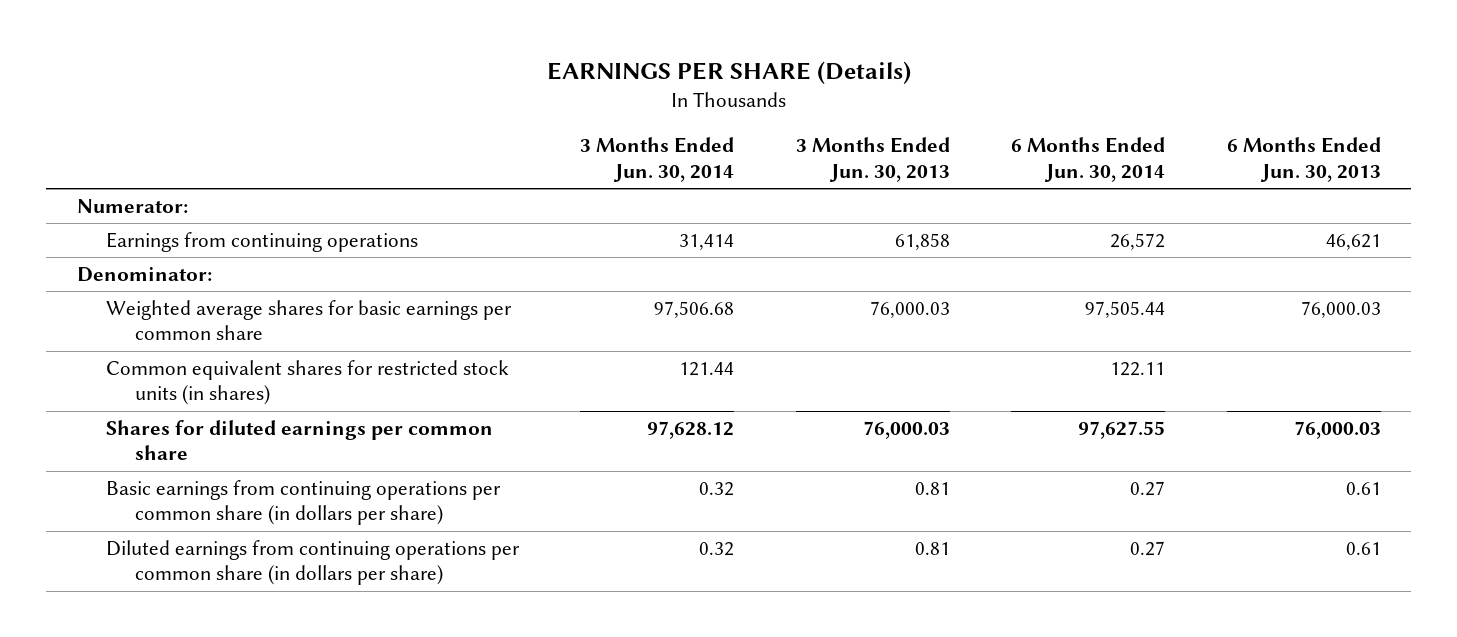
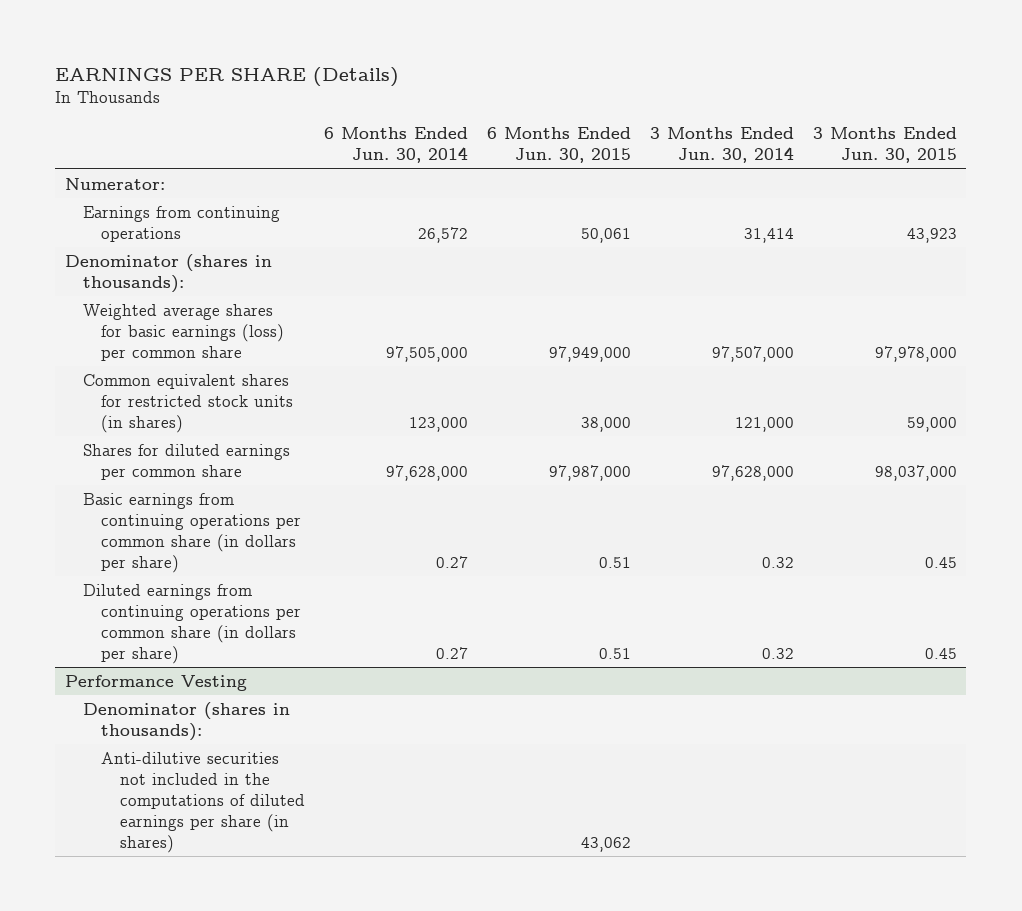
- | 3 Months Ended Jun. 30, 2014 | 3 Months Ended Jun. 30, 2013 | 6 Months Ended Jun. 30, 2014 | 6 Months Ended Jun. 30, 2013
+ | 6 Months Ended Jun. 30, 2014 | 6 Months Ended Jun. 30, 2015 | 3 Months Ended Jun. 30, 2014 | 3 Months Ended Jun. 30, 2015
- Denominator:
- Weighted average shares for basic earnings per common share | 97,506.68 | 76,000.03 | 97,505.44 | 76,000.03
- Common equivalent shares for restricted stock units (in shares) | 121.44 | | 122.11 |
- Shares for diluted earnings per common share | 97,628.12 | 76,000.03 | 97,627.55 | 76,000.03
+ Denominator (shares in thousands):
+ Weighted average shares for basic earnings (loss) per common share | 97,505,000 | 97,949,000 | 97,507,000 | 97,978,000
+ Common equivalent shares for restricted stock units (in shares) | 123,000 | 38,000 | 121,000 | 59,000
+ Shares for diluted earnings per common share | 97,628,000 | 97,987,000 | 97,628,000 | 98,037,000
+ Performance Vesting
+ Denominator (shares in thousands):
+ Anti-dilutive securities not included in the computations of diluted earnings per share (in shares) | | 43,062 | |

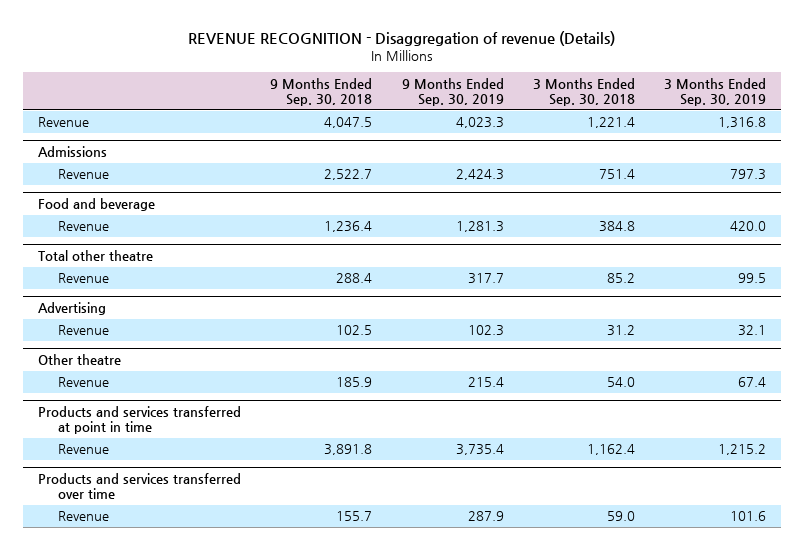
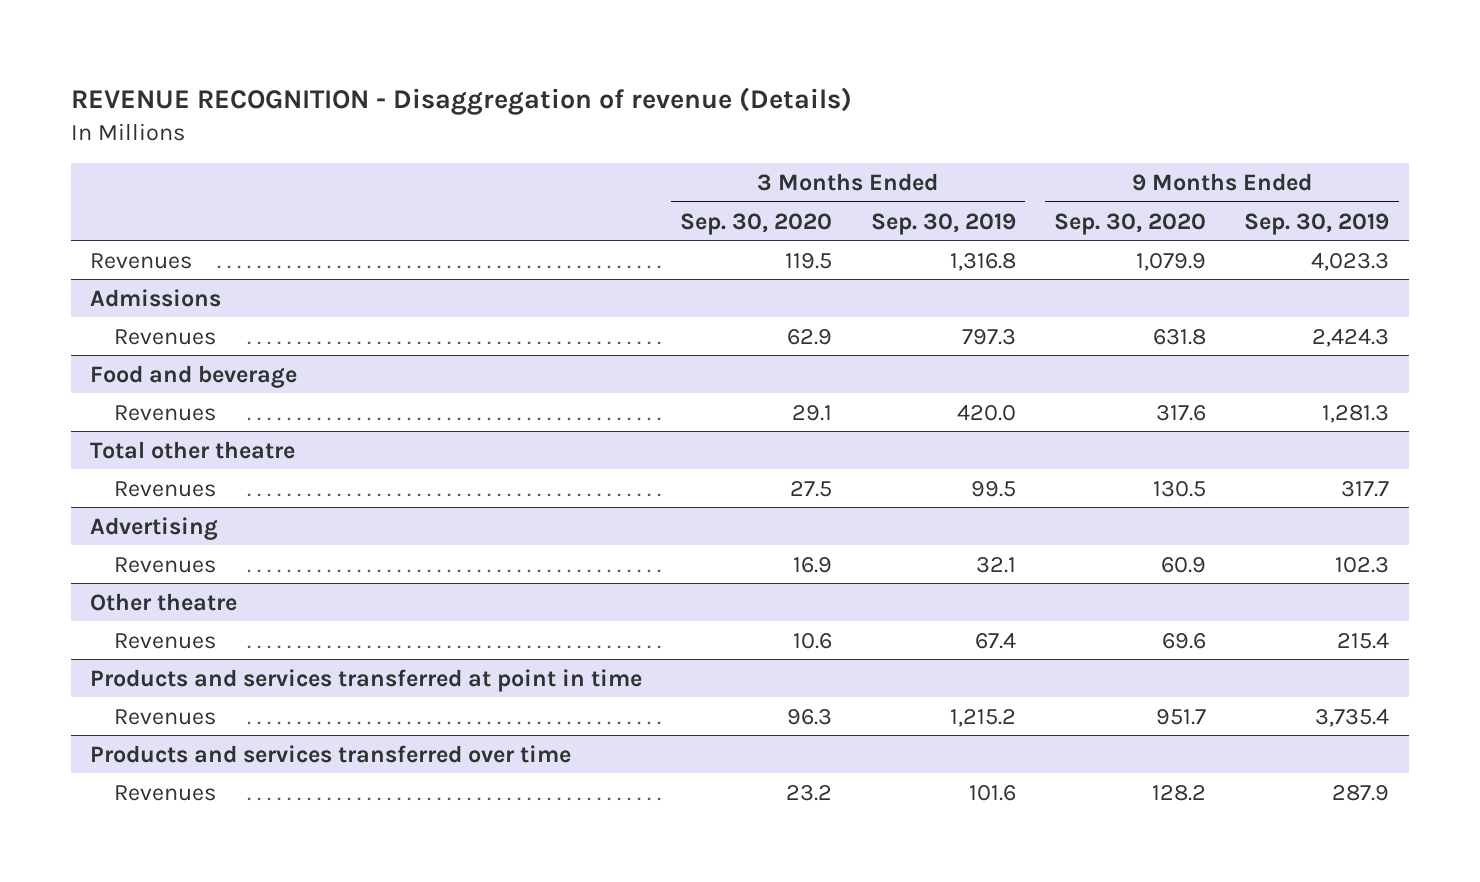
- | 9 Months Ended Sep. 30, 2018 | 9 Months Ended Sep. 30, 2019 | 3 Months Ended Sep. 30, 2018 | 3 Months Ended Sep. 30, 2019
+ | 3 Months Ended Sep. 30, 2020 | 3 Months Ended Sep. 30, 2019 | 9 Months Ended Sep. 30, 2020 | 9 Months Ended Sep. 30, 2019
- Revenue | 4,047.5 | 4,023.3 | 1,221.4 | 1,316.8
+ Revenues | 119.5 | 1,316.8 | 1,079.9 | 4,023.3
@ Admissions
- Revenue | 2,522.7 | 2,424.3 | 751.4 | 797.3
+ Revenues | 62.9 | 797.3 | 631.8 | 2,424.3
@ Food and beverage
- Revenue | 1,236.4 | 1,281.3 | 384.8 | 420.0
+ Revenues | 29.1 | 420.0 | 317.6 | 1,281.3
@ Total other theatre
- Revenue | 288.4 | 317.7 | 85.2 | 99.5
+ Revenues | 27.5 | 99.5 | 130.5 | 317.7
@ Advertising
- Revenue | 102.5 | 102.3 | 31.2 | 32.1
+ Revenues | 16.9 | 32.1 | 60.9 | 102.3
@ Other theatre
- Revenue | 185.9 | 215.4 | 54.0 | 67.4
+ Revenues | 10.6 | 67.4 | 69.6 | 215.4
@ Products and services transferred at point in time
- Revenue | 3,891.8 | 3,735.4 | 1,162.4 | 1,215.2
+ Revenues | 96.3 | 1,215.2 | 951.7 | 3,735.4
@ Products and services transferred over time
- Revenue | 155.7 | 287.9 | 59.0 | 101.6
+ Revenues | 23.2 | 101.6 | 128.2 | 287.9

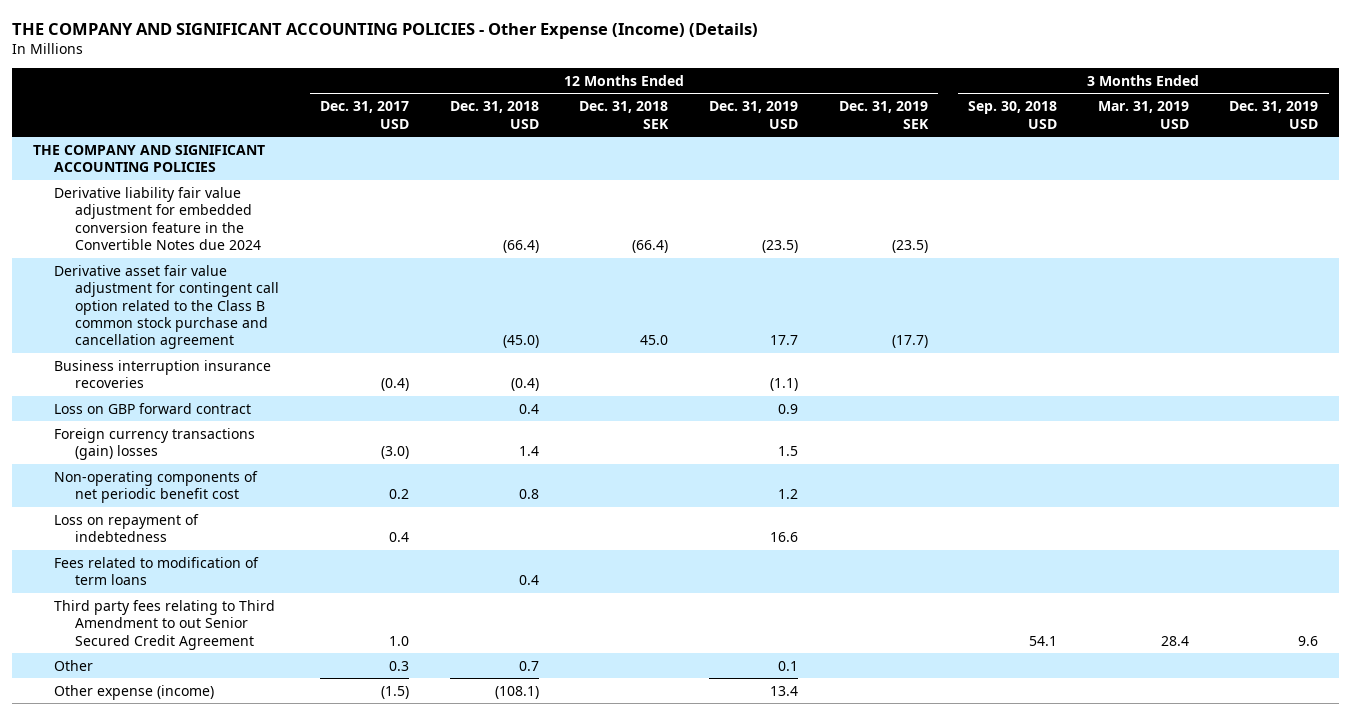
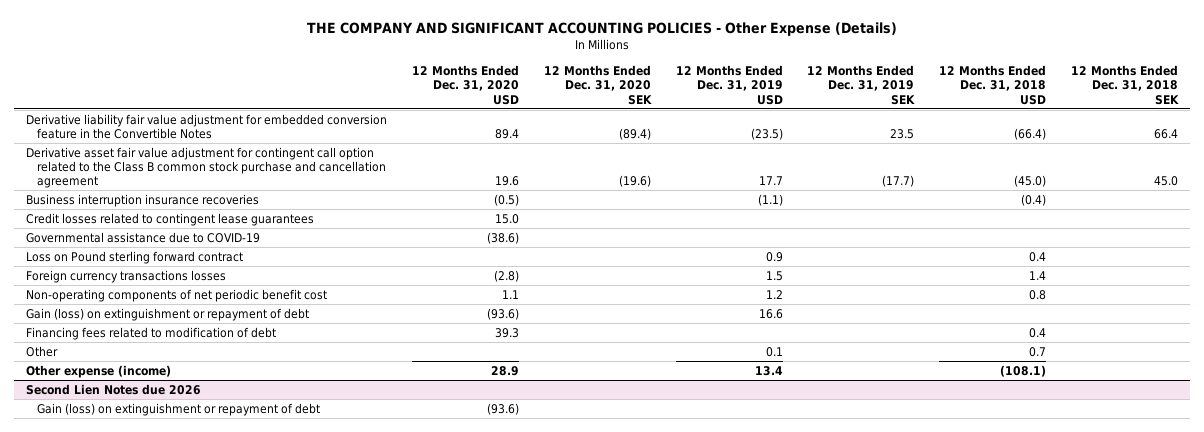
- THE COMPANY AND SIGNIFICANT ACCOUNTING POLICIES - Other Expense (Income) (Details)
+ THE COMPANY AND SIGNIFICANT ACCOUNTING POLICIES - Other Expense (Details)
- | 12 Months Ended Dec. 31, 2017 USD | 12 Months Ended Dec. 31, 2018 USD | 12 Months Ended Dec. 31, 2018 SEK | 12 Months Ended Dec. 31, 2019 USD | 12 Months Ended Dec. 31, 2019 SEK | 3 Months Ended Sep. 30, 2018 USD | 3 Months Ended Mar. 31, 2019 USD | 3 Months Ended Dec. 31, 2019 USD
+ | 12 Months Ended Dec. 31, 2020 USD | 12 Months Ended Dec. 31, 2020 SEK | 12 Months Ended Dec. 31, 2019 USD | 12 Months Ended Dec. 31, 2019 SEK | 12 Months Ended Dec. 31, 2018 USD | 12 Months Ended Dec. 31, 2018 SEK
- THE COMPANY AND SIGNIFICANT ACCOUNTING POLICIES
- Derivative liability fair value adjustment for embedded conversion feature in the Convertible Notes due 2024 | | (66.4) | (66.4) | (23.5) | (23.5) | | |
+ Derivative liability fair value adjustment for embedded conversion feature in the Convertible Notes | 89.4 | (89.4) | (23.5) | 23.5 | (66.4) | 66.4
- Loss on GBP forward contract | | 0.4 | | 0.9 | | | |
- Foreign currency transactions (gain) losses | (3.0) | 1.4 | | 1.5 | | | |
+ Credit losses related to contingent lease guarantees | 15.0 | | | | |
+ Governmental assistance due to COVID-19 | (38.6) | | | | |
+ Loss on Pound sterling forward contract | | | 0.9 | | 0.4 |
+ Foreign currency transactions losses | (2.8) | | 1.5 | | 1.4 |
- Loss on repayment of indebtedness | 0.4 | | | 16.6 | | | |
- Fees related to modification of term loans | | 0.4 | | | | | |
- Third party fees relating to Third Amendment to out Senior Secured Credit Agreement | 1.0 | | | | | 54.1 | 28.4 | 9.6
+ Gain (loss) on extinguishment or repayment of debt | (93.6) | | 16.6 | | |
+ Financing fees related to modification of debt | 39.3 | | | | 0.4 |
+ Second Lien Notes due 2026
+ Gain (loss) on extinguishment or repayment of debt | (93.6) | | | | |

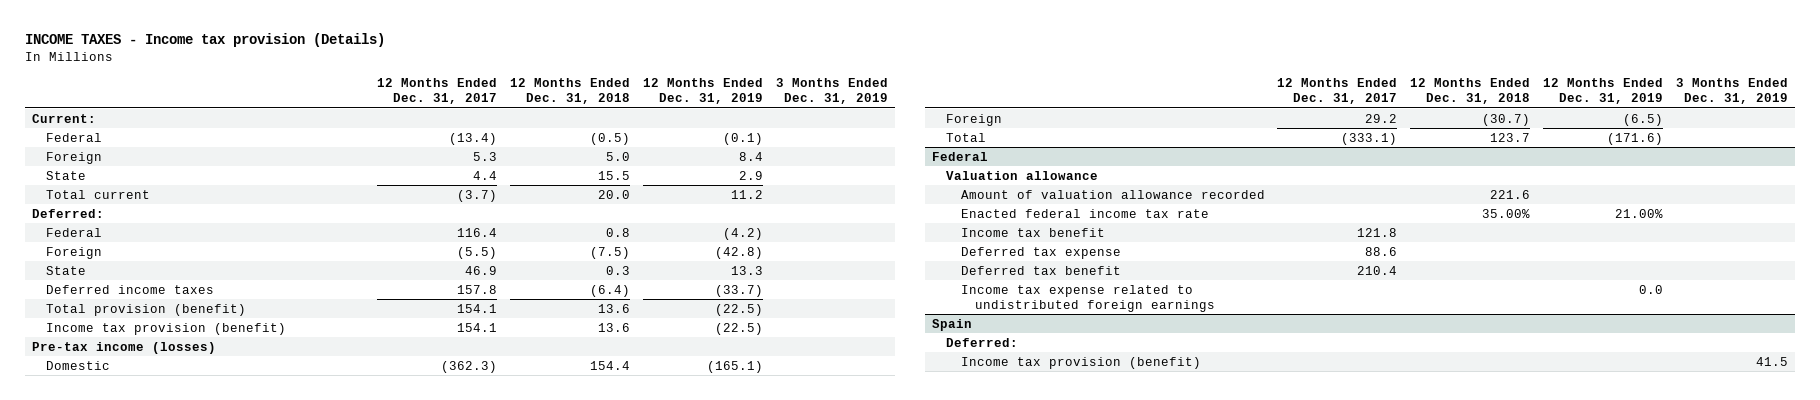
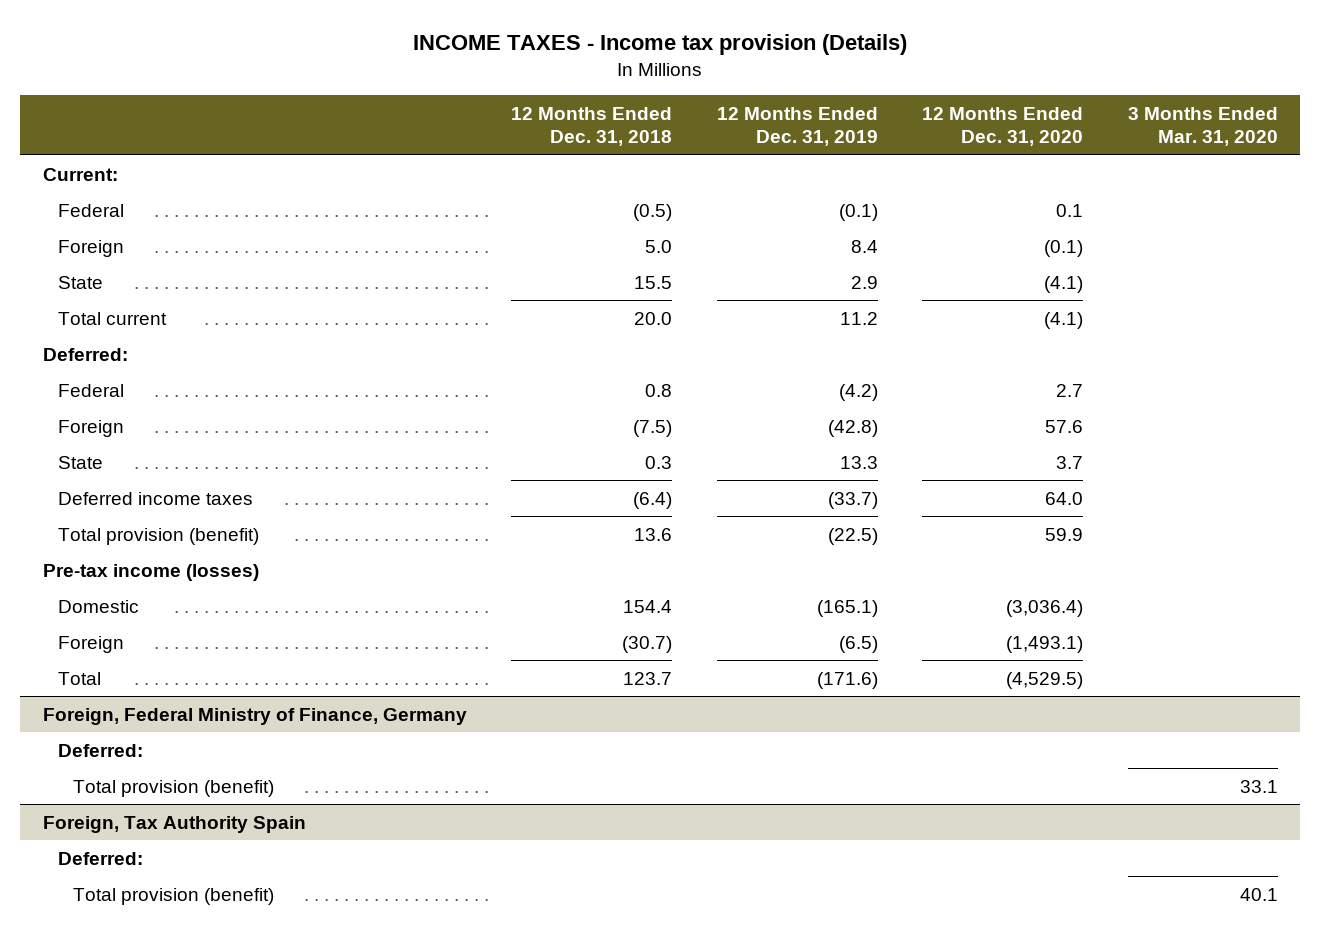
- | 12 Months Ended Dec. 31, 2017 | 12 Months Ended Dec. 31, 2018 | 12 Months Ended Dec. 31, 2019 | 3 Months Ended Dec. 31, 2019
+ | 12 Months Ended Dec. 31, 2018 | 12 Months Ended Dec. 31, 2019 | 12 Months Ended Dec. 31, 2020 | 3 Months Ended Mar. 31, 2020
- Income tax provision (benefit) | 154.1 | 13.6 | (22.5) |
- Federal
- Valuation allowance
- Amount of valuation allowance recorded | | 221.6 | |
- Enacted federal income tax rate | | 35.00% | 21.00% |
- Income tax benefit | 121.8 | | |
- Deferred tax expense | 88.6 | | |
- Deferred tax benefit | 210.4 | | |
- Income tax expense related to undistributed foreign earnings | | | 0.0 |
- Spain
+ Foreign, Federal Ministry of Finance, Germany
- Income tax provision (benefit) | | | | 41.5
+ Total provision (benefit) | | | | 33.1
+ Foreign, Tax Authority Spain
+ Deferred:
+ Total provision (benefit) | | | | 40.1

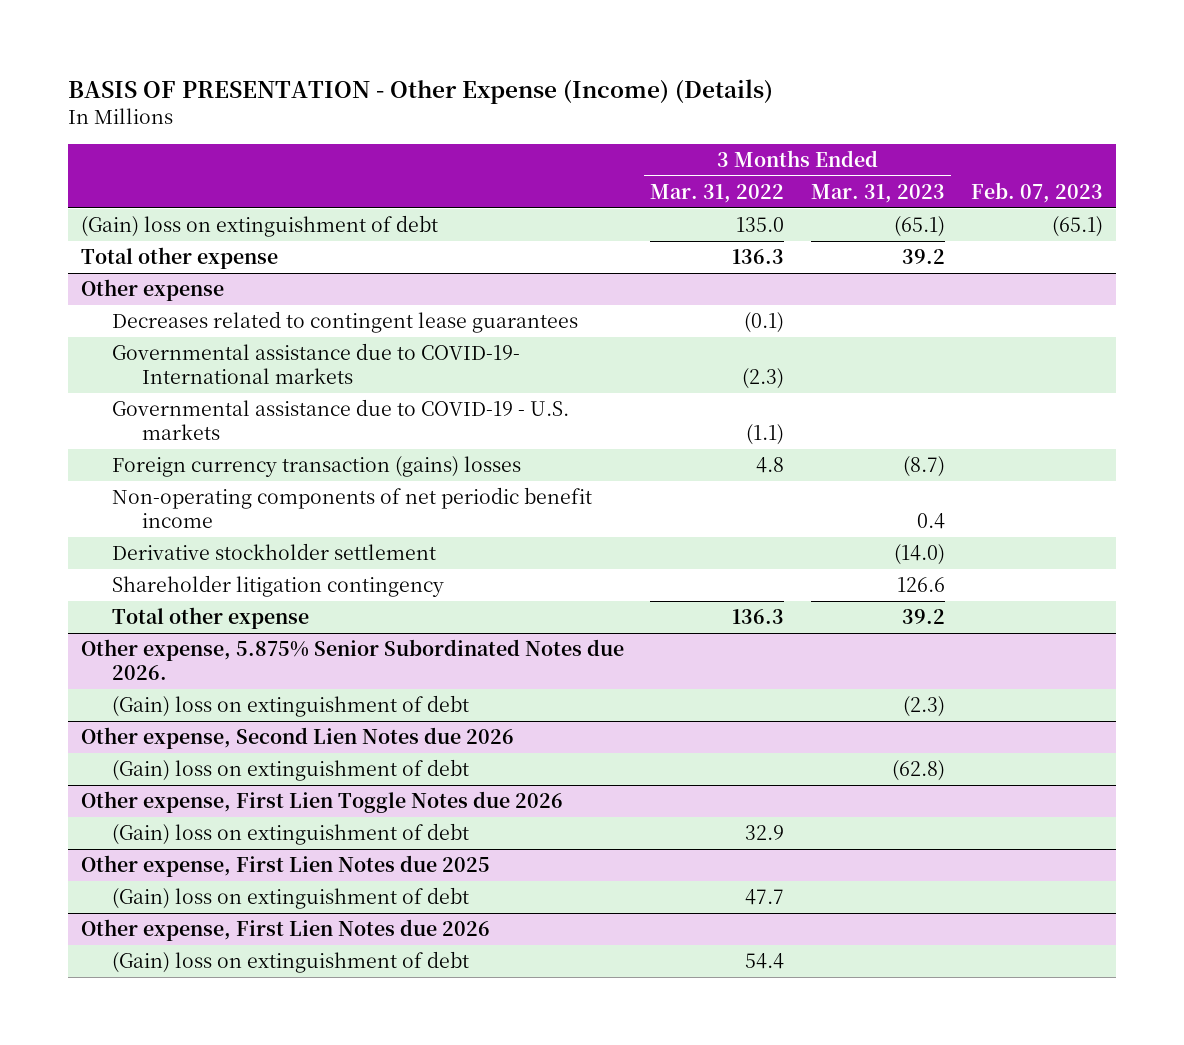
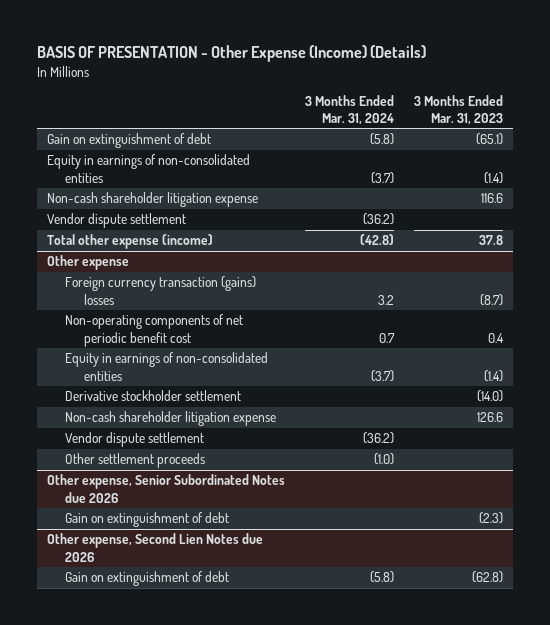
- | 3 Months Ended Mar. 31, 2022 | 3 Months Ended Mar. 31, 2023 | Feb. 07, 2023
+ | 3 Months Ended Mar. 31, 2024 | 3 Months Ended Mar. 31, 2023
- (Gain) loss on extinguishment of debt | 135.0 | (65.1) | (65.1)
- Total other expense | 136.3 | 39.2 |
+ Gain on extinguishment of debt | (5.8) | (65.1)
+ Equity in earnings of non-consolidated entities | (3.7) | (1.4)
+ Non-cash shareholder litigation expense | | 116.6
+ Vendor dispute settlement | (36.2) |
+ Total other expense (income) | (42.8) | 37.8
@ Other expense
- Decreases related to contingent lease guarantees | (0.1) | |
- Governmental assistance due to COVID-19- International markets | (2.3) | |
- Governmental assistance due to COVID-19 - U.S. markets | (1.1) | |
- Non-operating components of net periodic benefit income | | 0.4 |
+ Non-operating components of net periodic benefit cost | 0.7 | 0.4
+ Equity in earnings of non-consolidated entities | (3.7) | (1.4)
- Shareholder litigation contingency | | 126.6 |
- Total other expense | 136.3 | 39.2 |
- Other expense, 5.875% Senior Subordinated Notes due 2026.
- (Gain) loss on extinguishment of debt | | (2.3) |
@ Other expense
+ Non-cash shareholder litigation expense | | 126.6
+ Vendor dispute settlement | (36.2) |
+ Other settlement proceeds | (1.0) |
+ Other expense, Senior Subordinated Notes due 2026
+ Gain on extinguishment of debt | | (2.3)
@ Other expense, Second Lien Notes due 2026
- (Gain) loss on extinguishment of debt | | (62.8) |
- Other expense, First Lien Toggle Notes due 2026
- (Gain) loss on extinguishment of debt | 32.9 | |
- Other expense, First Lien Notes due 2025
- (Gain) loss on extinguishment of debt | 47.7 | |
- Other expense, First Lien Notes due 2026
- (Gain) loss on extinguishment of debt | 54.4 | |
@ Other expense, Second Lien Notes due 2026
+ Gain on extinguishment of debt | (5.8) | (62.8)

